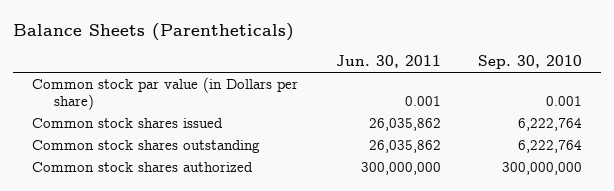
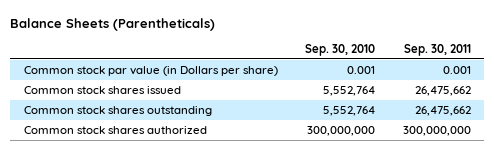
- | Jun. 30, 2011 | Sep. 30, 2010
+ | Sep. 30, 2010 | Sep. 30, 2011
- Common stock shares issued | 26,035,862 | 6,222,764
- Common stock shares outstanding | 26,035,862 | 6,222,764
+ Common stock shares issued | 5,552,764 | 26,475,662
+ Common stock shares outstanding | 5,552,764 | 26,475,662

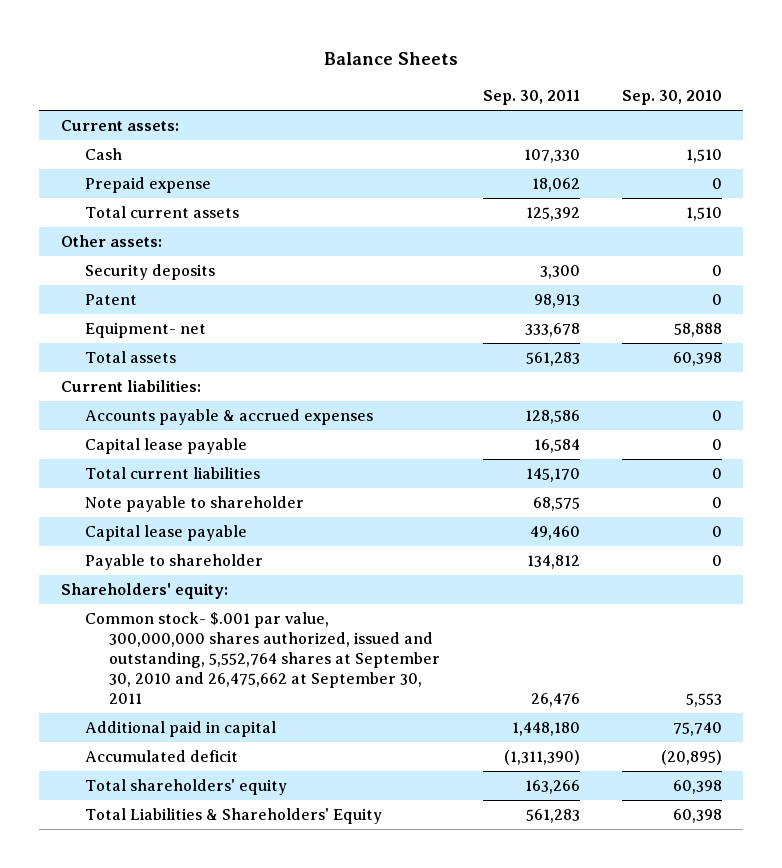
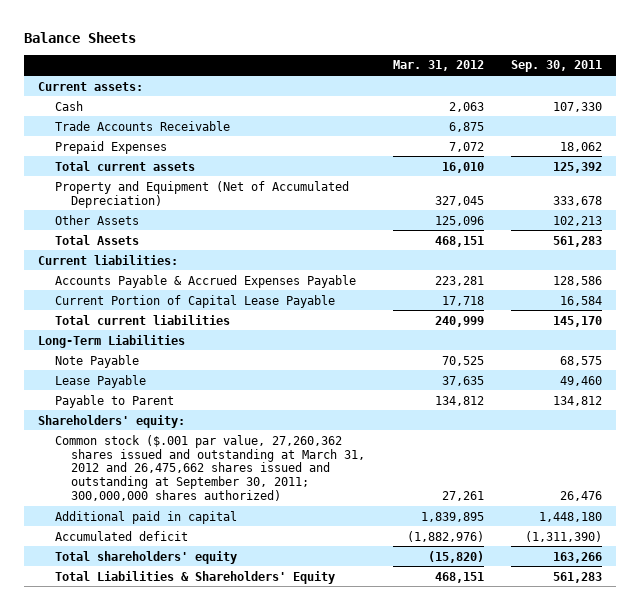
- | Sep. 30, 2011 | Sep. 30, 2010
+ | Mar. 31, 2012 | Sep. 30, 2011
- Prepaid expense | 18,062 | 0
+ Trade Accounts Receivable | 6,875 |
+ Prepaid Expenses | 7,072 | 18,062
- Other assets:
- Security deposits | 3,300 | 0
- Patent | 98,913 | 0
- Equipment- net | 333,678 | 58,888
- Total assets | 561,283 | 60,398
+ Property and Equipment (Net of Accumulated Depreciation) | 327,045 | 333,678
+ Other Assets | 125,096 | 102,213
+ Total Assets | 468,151 | 561,283
- Accounts payable & accrued expenses | 128,586 | 0
- Capital lease payable | 16,584 | 0
+ Accounts Payable & Accrued Expenses Payable | 223,281 | 128,586
+ Current Portion of Capital Lease Payable | 17,718 | 16,584
- Note payable to shareholder | 68,575 | 0
- Capital lease payable | 49,460 | 0
- Payable to shareholder | 134,812 | 0
+ Long-Term Liabilities
+ Note Payable | 70,525 | 68,575
+ Lease Payable | 37,635 | 49,460
+ Payable to Parent | 134,812 | 134,812
- Common stock- $.001 par value, 300,000,000 shares authorized, issued and outstanding, 5,552,764 shares at September 30, 2010 and 26,475,662 at September 30, 2011 | 26,476 | 5,553
+ Common stock ($.001 par value, 27,260,362 shares issued and outstanding at March 31, 2012 and 26,475,662 shares issued and outstanding at September 30, 2011; 300,000,000 shares authorized) | 27,261 | 26,476

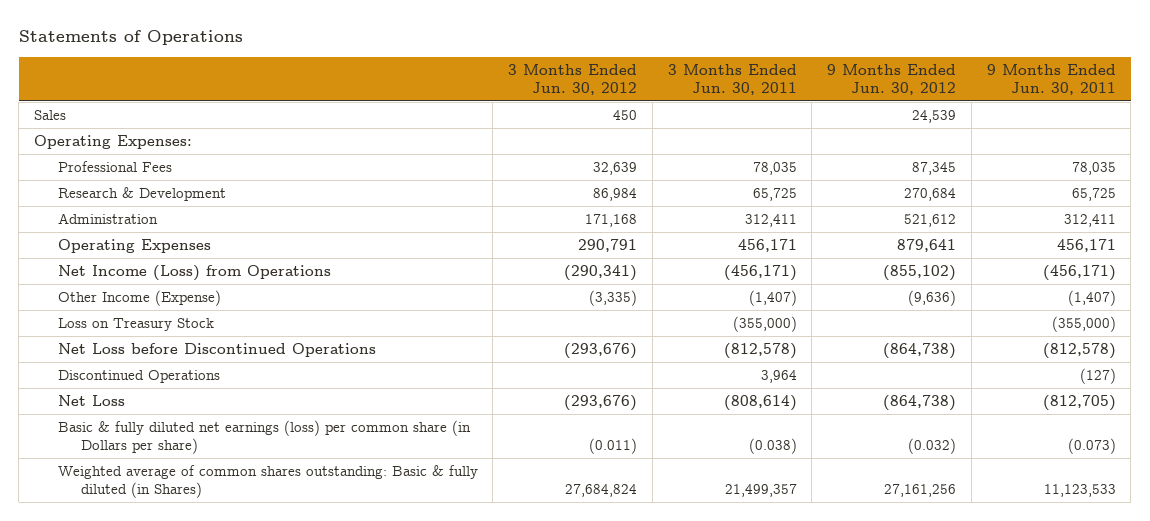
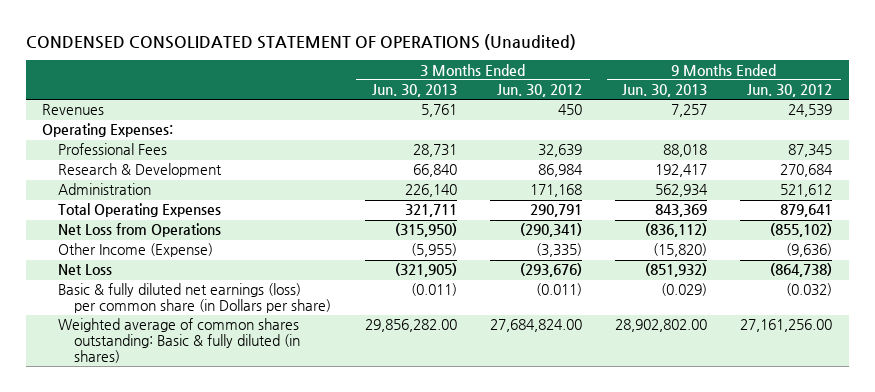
- Statements of Operations
+ CONDENSED CONSOLIDATED STATEMENT OF OPERATIONS (Unaudited)
- | 3 Months Ended Jun. 30, 2012 | 3 Months Ended Jun. 30, 2011 | 9 Months Ended Jun. 30, 2012 | 9 Months Ended Jun. 30, 2011
+ | 3 Months Ended Jun. 30, 2013 | 3 Months Ended Jun. 30, 2012 | 9 Months Ended Jun. 30, 2013 | 9 Months Ended Jun. 30, 2012
- Sales | 450 | | 24,539 |
+ Revenues | 5,761 | 450 | 7,257 | 24,539
- Operating Expenses | 290,791 | 456,171 | 879,641 | 456,171
- Net Income (Loss) from Operations | (290,341) | (456,171) | (855,102) | (456,171)
+ Total Operating Expenses | 321,711 | 290,791 | 843,369 | 879,641
+ Net Loss from Operations | (315,950) | (290,341) | (836,112) | (855,102)
- Loss on Treasury Stock | | (355,000) | | (355,000)
- Net Loss before Discontinued Operations | (293,676) | (812,578) | (864,738) | (812,578)
- Discontinued Operations | | 3,964 | | (127)
- Weighted average of common shares outstanding: Basic & fully diluted (in Shares) | 27,684,824 | 21,499,357 | 27,161,256 | 11,123,533
+ Weighted average of common shares outstanding: Basic & fully diluted (in shares) | 29,856,282.00 | 27,684,824.00 | 28,902,802.00 | 27,161,256.00

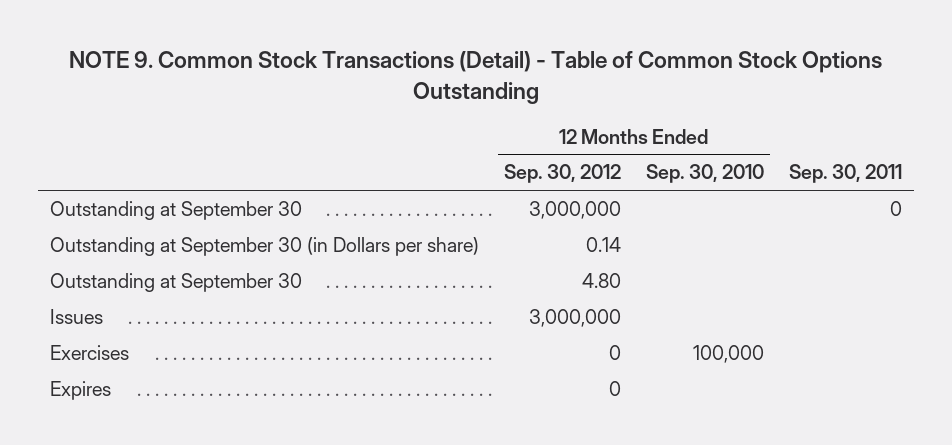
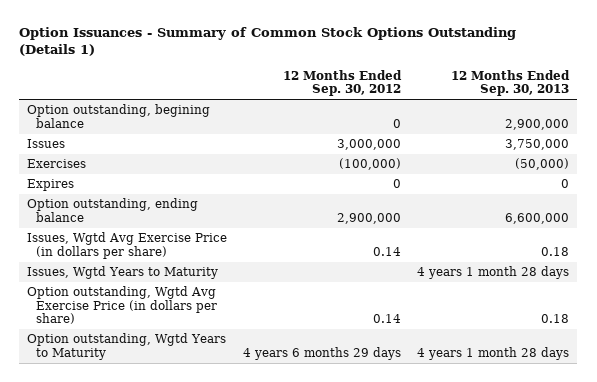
- NOTE 9. Common Stock Transactions (Detail) - Table of Common Stock Options Outstanding
+ Option Issuances - Summary of Common Stock Options Outstanding (Details 1)
- | 12 Months Ended Sep. 30, 2012 | 12 Months Ended Sep. 30, 2010 | Sep. 30, 2011
+ | 12 Months Ended Sep. 30, 2012 | 12 Months Ended Sep. 30, 2013
- Outstanding at September 30 | 3,000,000 | | 0
- Outstanding at September 30 (in Dollars per share) | 0.14 | |
- Outstanding at September 30 | 4.80 | |
+ Option outstanding, begining balance | 0 | 2,900,000
- Exercises | 0 | 100,000 |
+ Exercises | (100,000) | (50,000)
+ Option outstanding, ending balance | 2,900,000 | 6,600,000
+ Issues, Wgtd Avg Exercise Price (in dollars per share) | 0.14 | 0.18
+ Issues, Wgtd Years to Maturity | | 4 years 1 month 28 days
+ Option outstanding, Wgtd Avg Exercise Price (in dollars per share) | 0.14 | 0.18
+ Option outstanding, Wgtd Years to Maturity | 4 years 6 months 29 days | 4 years 1 month 28 days

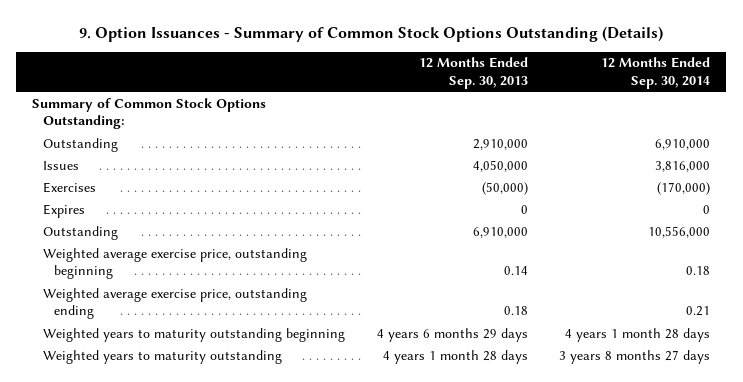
- Option Issuances - Summary of Common Stock Options Outstanding (Details 1)
+ 9. Option Issuances - Summary of Common Stock Options Outstanding (Details)
- | 12 Months Ended Sep. 30, 2012 | 12 Months Ended Sep. 30, 2013
+ | 12 Months Ended Sep. 30, 2013 | 12 Months Ended Sep. 30, 2014
- Option outstanding, begining balance | 0 | 2,900,000
- Issues | 3,000,000 | 3,750,000
+ Summary of Common Stock Options Outstanding:
+ Outstanding | 2,910,000 | 6,910,000
+ Issues | 4,050,000 | 3,816,000
- Option outstanding, ending balance | 2,900,000 | 6,600,000
- Issues, Wgtd Avg Exercise Price (in dollars per share) | 0.14 | 0.18
- Issues, Wgtd Years to Maturity | | 4 years 1 month 28 days
- Option outstanding, Wgtd Avg Exercise Price (in dollars per share) | 0.14 | 0.18
- Option outstanding, Wgtd Years to Maturity | 4 years 6 months 29 days | 4 years 1 month 28 days
+ Outstanding | 6,910,000 | 10,556,000
+ Weighted average exercise price, outstanding beginning | 0.14 | 0.18
+ Weighted average exercise price, outstanding ending | 0.18 | 0.21
+ Weighted years to maturity outstanding beginning | 4 years 6 months 29 days | 4 years 1 month 28 days
+ Weighted years to maturity outstanding | 4 years 1 month 28 days | 3 years 8 months 27 days

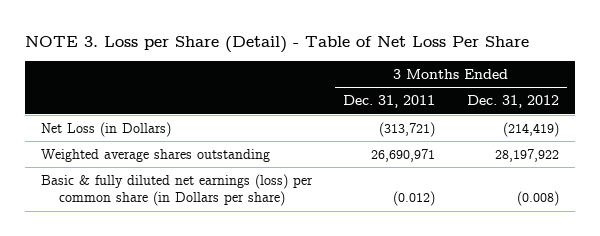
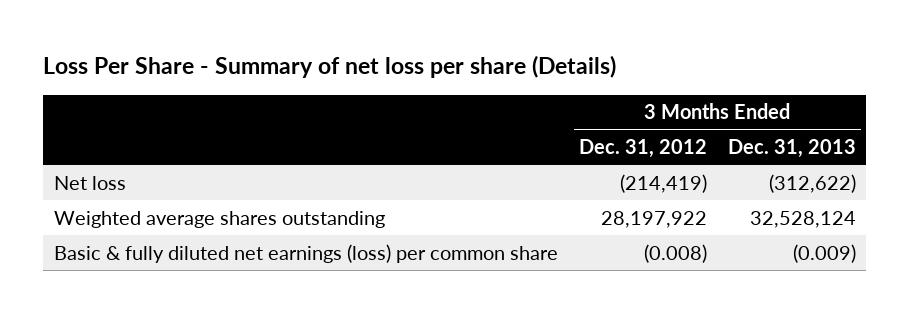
- NOTE 3. Loss per Share (Detail) - Table of Net Loss Per Share
+ Loss Per Share - Summary of net loss per share (Details)
- | 3 Months Ended Dec. 31, 2011 | 3 Months Ended Dec. 31, 2012
+ | 3 Months Ended Dec. 31, 2012 | 3 Months Ended Dec. 31, 2013
- Net Loss (in Dollars) | (313,721) | (214,419)
+ Net loss | (214,419) | (312,622)
- Basic & fully diluted net earnings (loss) per common share (in Dollars per share) | (0.012) | (0.008)
+ Basic & fully diluted net earnings (loss) per common share | (0.008) | (0.009)

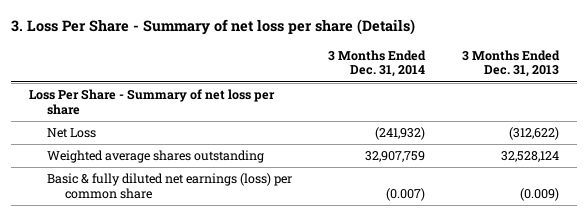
- Loss Per Share - Summary of net loss per share (Details)
+ 3. Loss Per Share - Summary of net loss per share (Details)
- | 3 Months Ended Dec. 31, 2012 | 3 Months Ended Dec. 31, 2013
+ | 3 Months Ended Dec. 31, 2014 | 3 Months Ended Dec. 31, 2013
- Net loss | (214,419) | (312,622)
+ Loss Per Share - Summary of net loss per share
+ Net Loss | (241,932) | (312,622)

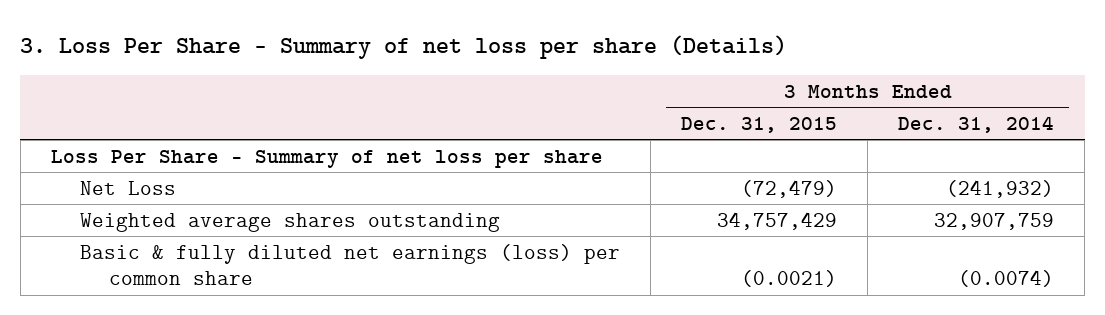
- | 3 Months Ended Dec. 31, 2014 | 3 Months Ended Dec. 31, 2013
+ | 3 Months Ended Dec. 31, 2015 | 3 Months Ended Dec. 31, 2014
- Basic & fully diluted net earnings (loss) per common share | (0.007) | (0.009)
+ Basic & fully diluted net earnings (loss) per common share | (0.0021) | (0.0074)

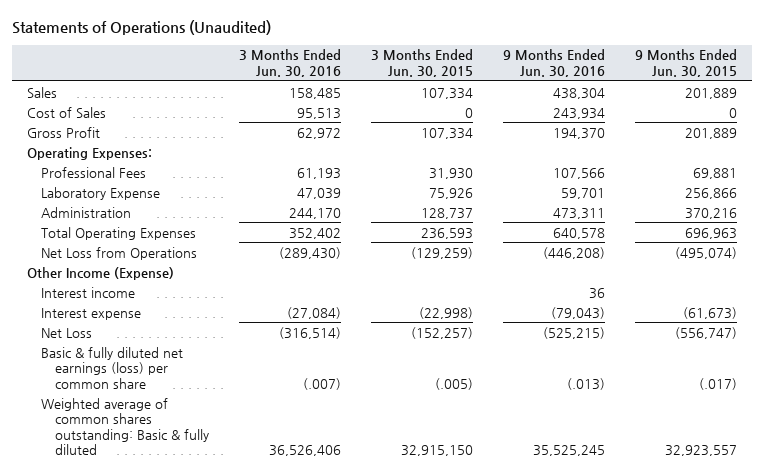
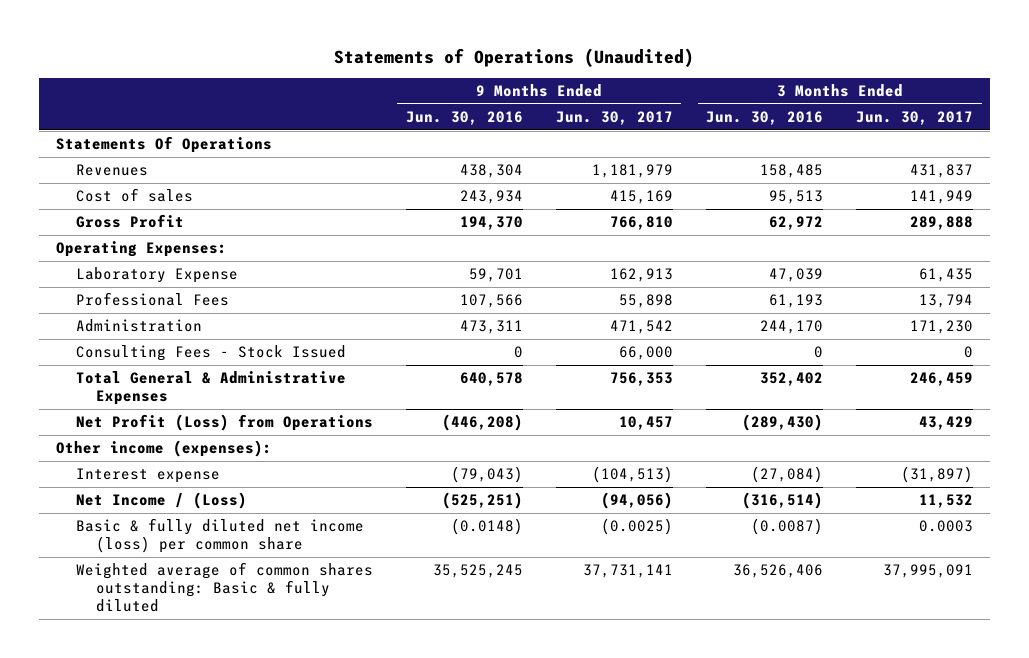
- | 3 Months Ended Jun. 30, 2016 | 3 Months Ended Jun. 30, 2015 | 9 Months Ended Jun. 30, 2016 | 9 Months Ended Jun. 30, 2015
+ | 9 Months Ended Jun. 30, 2016 | 9 Months Ended Jun. 30, 2017 | 3 Months Ended Jun. 30, 2016 | 3 Months Ended Jun. 30, 2017
- Sales | 158,485 | 107,334 | 438,304 | 201,889
- Cost of Sales | 95,513 | 0 | 243,934 | 0
+ Statements Of Operations
+ Revenues | 438,304 | 1,181,979 | 158,485 | 431,837
+ Cost of sales | 243,934 | 415,169 | 95,513 | 141,949
moved down: Professional Fees | 107,566 | 55,898 | 61,193 | 13,794
- Total Operating Expenses | 352,402 | 236,593 | 640,578 | 696,963
- Net Loss from Operations | (289,430) | (129,259) | (446,208) | (495,074)
- Other Income (Expense)
- Interest income | | | 36 |
+ Consulting Fees - Stock Issued | 0 | 66,000 | 0 | 0
+ Total General & Administrative Expenses | 640,578 | 756,353 | 352,402 | 246,459
+ Net Profit (Loss) from Operations | (446,208) | 10,457 | (289,430) | 43,429
+ Other income (expenses):
- Net Loss | (316,514) | (152,257) | (525,215) | (556,747)
- Basic & fully diluted net earnings (loss) per common share | (.007) | (.005) | (.013) | (.017)
+ Net Income / (Loss) | (525,251) | (94,056) | (316,514) | 11,532
+ Basic & fully diluted net income (loss) per common share | (0.0148) | (0.0025) | (0.0087) | 0.0003

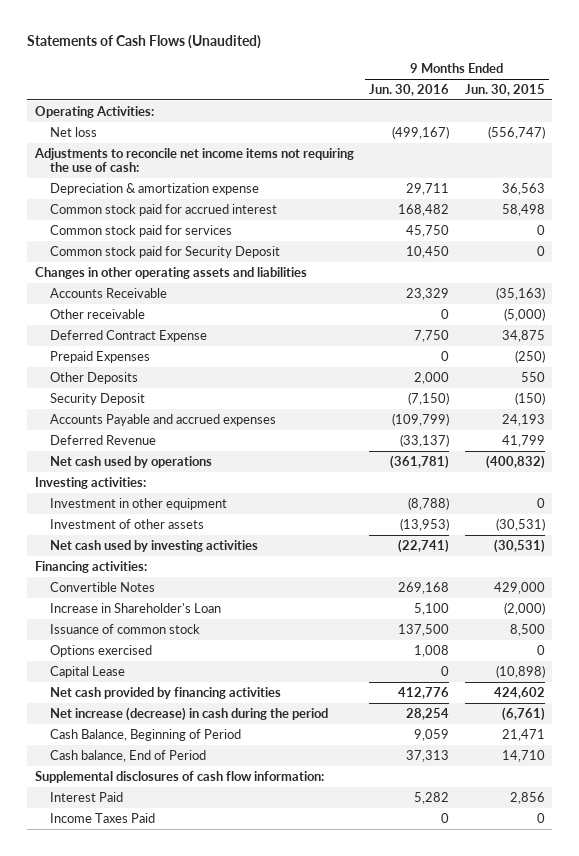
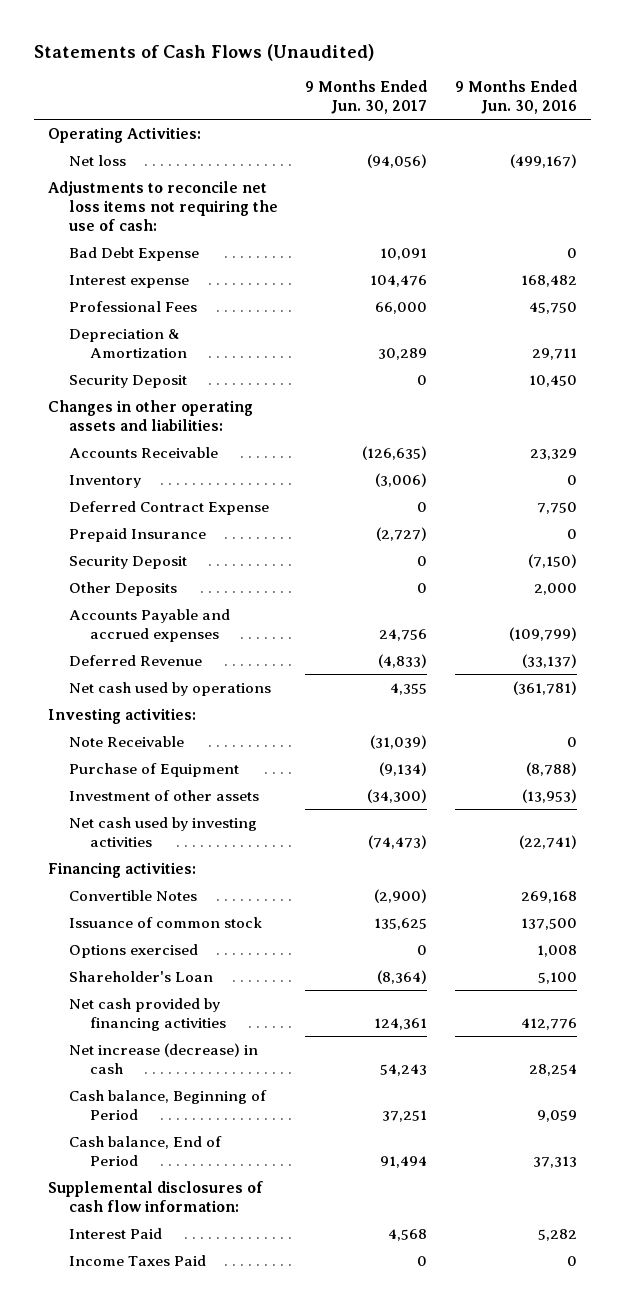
- | 9 Months Ended Jun. 30, 2016 | 9 Months Ended Jun. 30, 2015
+ | 9 Months Ended Jun. 30, 2017 | 9 Months Ended Jun. 30, 2016
- Adjustments to reconcile net income items not requiring the use of cash:
- Depreciation & amortization expense | 29,711 | 36,563
- Common stock paid for accrued interest | 168,482 | 58,498
- Common stock paid for services | 45,750 | 0
- Common stock paid for Security Deposit | 10,450 | 0
- Changes in other operating assets and liabilities
+ Adjustments to reconcile net loss items not requiring the use of cash:
+ Bad Debt Expense | 10,091 | 0
+ Interest expense | 104,476 | 168,482
+ Professional Fees | 66,000 | 45,750
+ Depreciation & Amortization | 30,289 | 29,711
+ Security Deposit | 0 | 10,450
+ Changes in other operating assets and liabilities:
- Other receivable | 0 | (5,000)
+ Inventory | (3,006) | 0
- Prepaid Expenses | 0 | (250)
+ Prepaid Insurance | (2,727) | 0
moved down: Other Deposits | 0 | 2,000
- Investment in other equipment | (8,788) | 0
+ Note Receivable | (31,039) | 0
+ Purchase of Equipment | (9,134) | (8,788)
- Increase in Shareholder's Loan | 5,100 | (2,000)
- Capital Lease | 0 | (10,898)
+ Shareholder's Loan | (8,364) | 5,100
- Net increase (decrease) in cash during the period | 28,254 | (6,761)
- Cash Balance, Beginning of Period | 9,059 | 21,471
+ Net increase (decrease) in cash | 54,243 | 28,254
+ Cash balance, Beginning of Period | 37,251 | 9,059

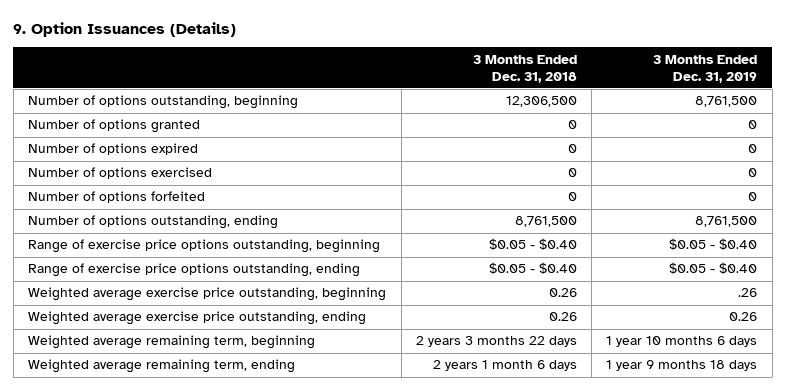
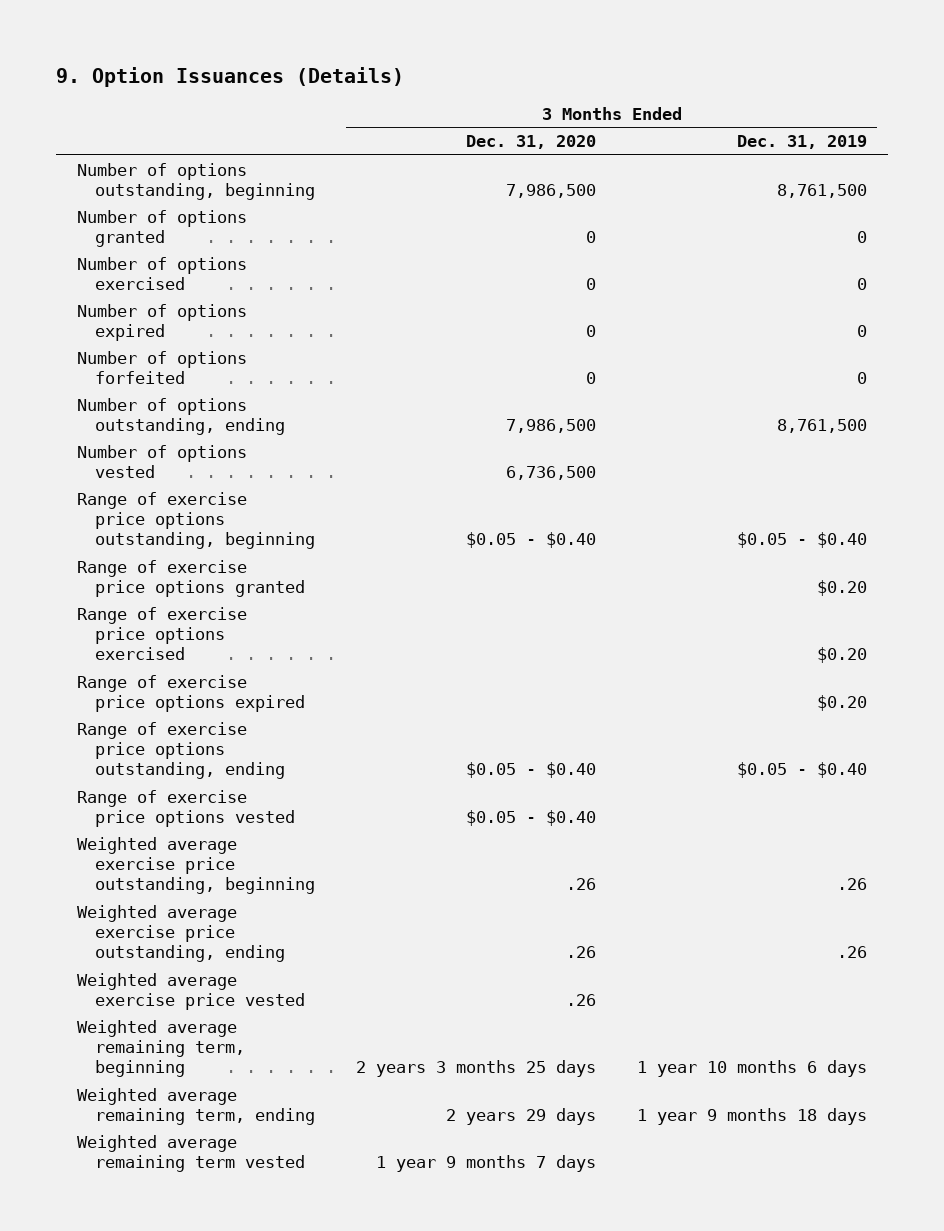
- | 3 Months Ended Dec. 31, 2018 | 3 Months Ended Dec. 31, 2019
+ | 3 Months Ended Dec. 31, 2020 | 3 Months Ended Dec. 31, 2019
moved down: Number of options expired | 0 | 0
+ Number of options vested | 6,736,500 |
+ Range of exercise price options granted | | $0.20
+ Range of exercise price options exercised | | $0.20
+ Range of exercise price options expired | | $0.20
+ Range of exercise price options vested | $0.05 - $0.40 |
- Weighted average exercise price outstanding, ending | 0.26 | 0.26
+ Weighted average exercise price outstanding, ending | .26 | .26
+ Weighted average exercise price vested | .26 |
+ Weighted average remaining term vested | 1 year 9 months 7 days |

